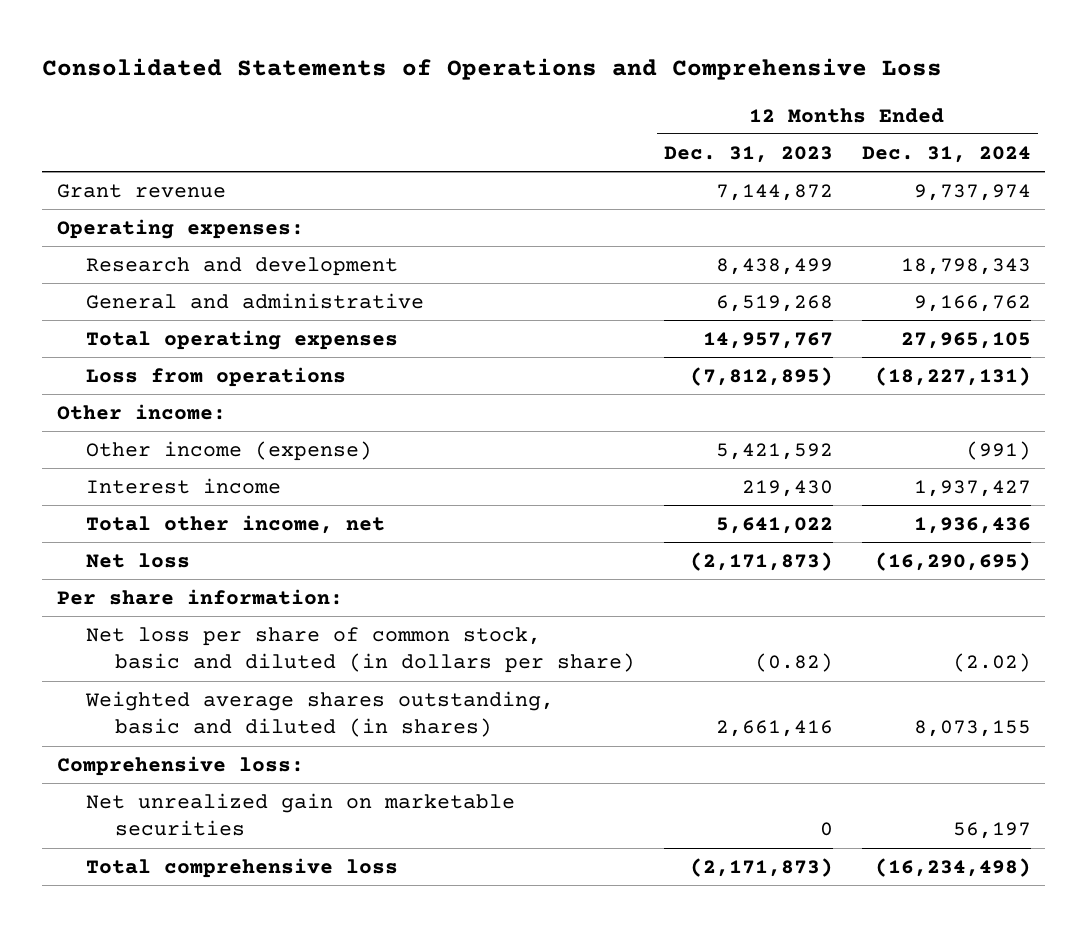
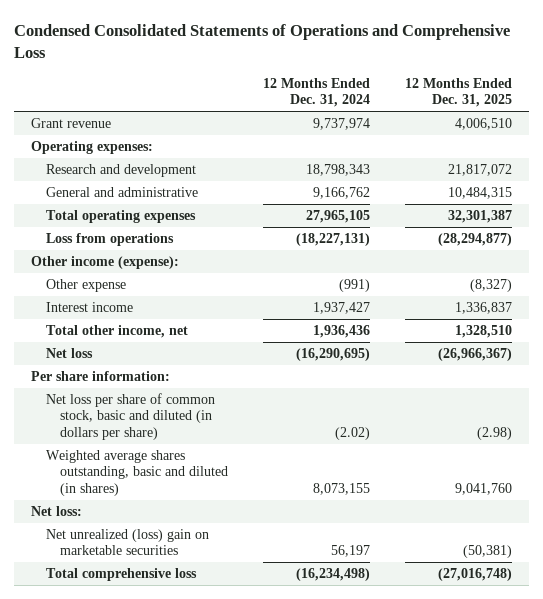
- Consolidated Statements of Operations and Comprehensive Loss
+ Condensed Consolidated Statements of Operations and Comprehensive Loss
- | 12 Months Ended Dec. 31, 2023 | 12 Months Ended Dec. 31, 2024
+ | 12 Months Ended Dec. 31, 2024 | 12 Months Ended Dec. 31, 2025
- Other income:
- Other income (expense) | 5,421,592 | (991)
+ Other income (expense):
+ Other expense | (991) | (8,327)
- Comprehensive loss:
- Net unrealized gain on marketable securities | 0 | 56,197
+ Net loss:
+ Net unrealized (loss) gain on marketable securities | 56,197 | (50,381)

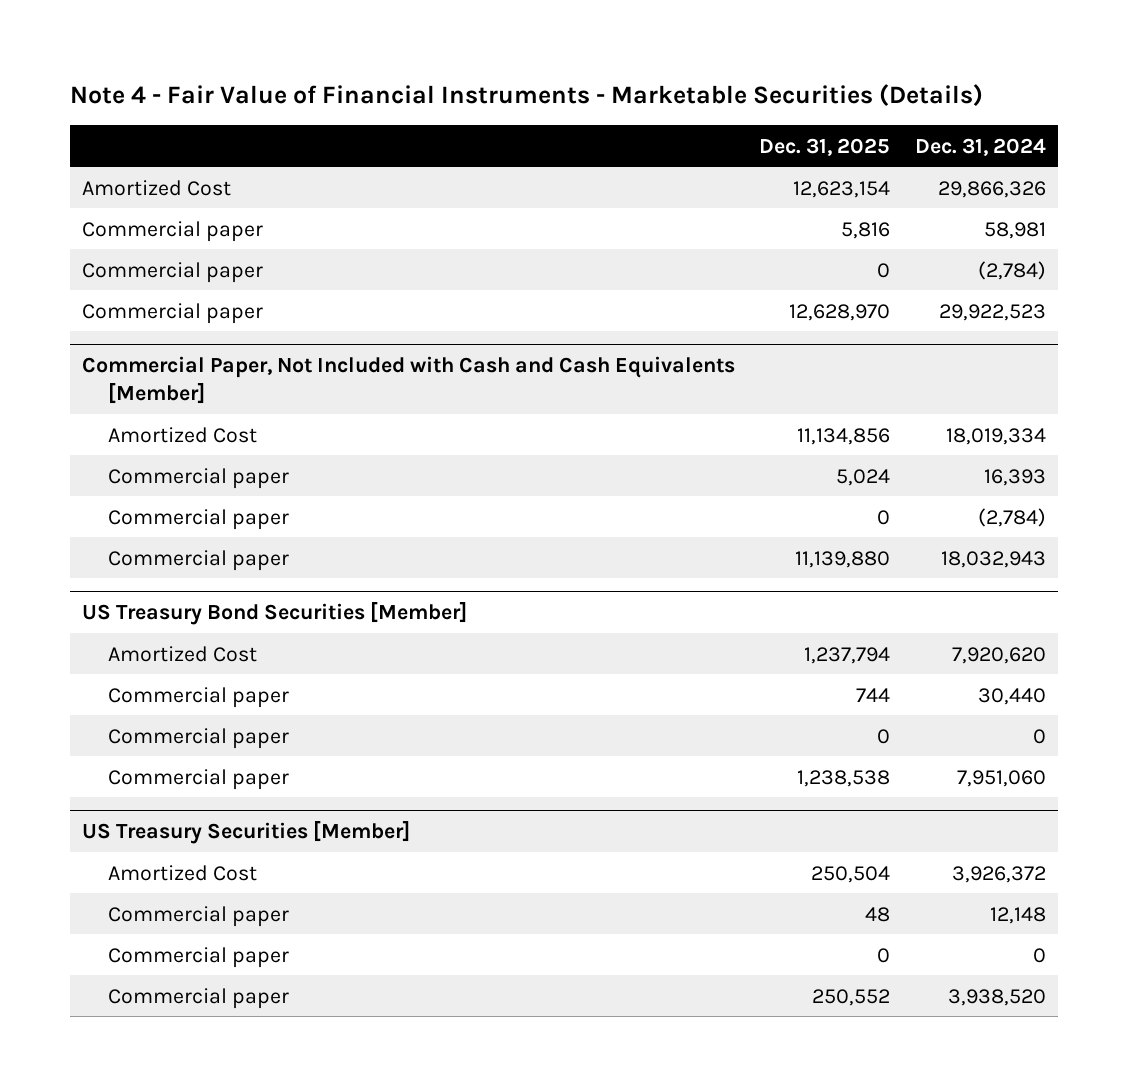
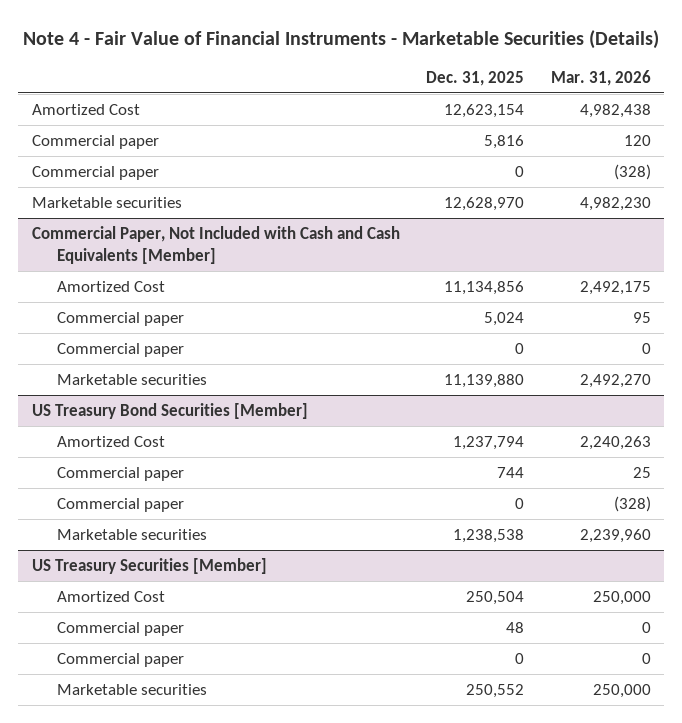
- | Dec. 31, 2025 | Dec. 31, 2024
+ | Dec. 31, 2025 | Mar. 31, 2026
- Commercial paper | 12,628,970 | 29,922,523
+ Marketable securities | 12,628,970 | 4,982,230
@ Commercial Paper, Not Included with Cash and Cash Equivalents [Member]
- Commercial paper | 11,139,880 | 18,032,943
+ Marketable securities | 11,139,880 | 2,492,270
@ US Treasury Bond Securities [Member]
- Commercial paper | 1,238,538 | 7,951,060
+ Marketable securities | 1,238,538 | 2,239,960
@ US Treasury Securities [Member]
- Commercial paper | 250,552 | 3,938,520
+ Marketable securities | 250,552 | 250,000

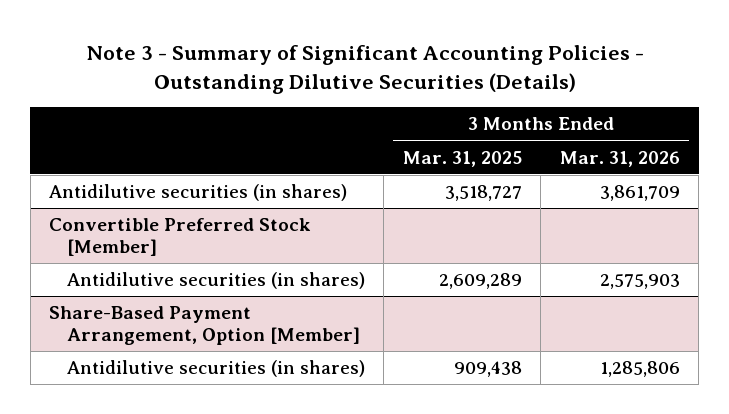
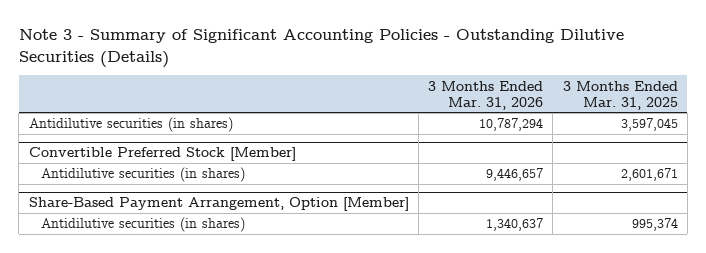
- | 3 Months Ended Mar. 31, 2025 | 3 Months Ended Mar. 31, 2026
+ | 3 Months Ended Mar. 31, 2026 | 3 Months Ended Mar. 31, 2025
- Antidilutive securities (in shares) | 3,518,727 | 3,861,709
+ Antidilutive securities (in shares) | 10,787,294 | 3,597,045
@ Convertible Preferred Stock [Member]
- Antidilutive securities (in shares) | 2,609,289 | 2,575,903
+ Antidilutive securities (in shares) | 9,446,657 | 2,601,671
@ Share-Based Payment Arrangement, Option [Member]
- Antidilutive securities (in shares) | 909,438 | 1,285,806
+ Antidilutive securities (in shares) | 1,340,637 | 995,374

